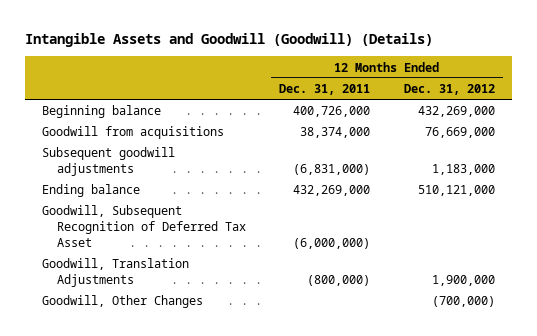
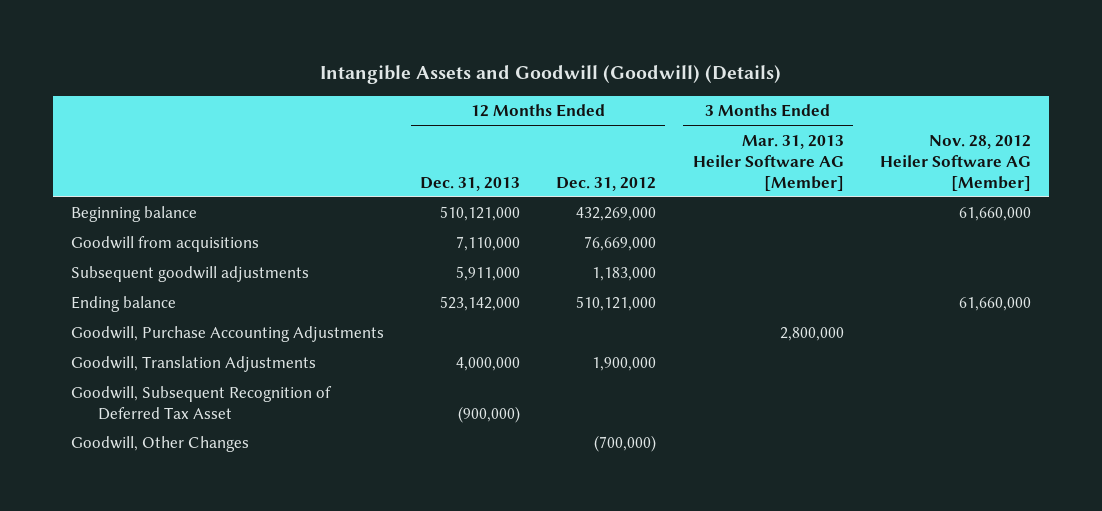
- | 12 Months Ended Dec. 31, 2011 | 12 Months Ended Dec. 31, 2012
+ | 12 Months Ended Dec. 31, 2013 | 12 Months Ended Dec. 31, 2012 | 3 Months Ended Mar. 31, 2013 Heiler Software AG [Member] | Nov. 28, 2012 Heiler Software AG [Member]
+ Goodwill, Purchase Accounting Adjustments | | | 2,800,000 |
moved down: Goodwill, Subsequent Recognition of Deferred Tax Asset | (900,000) | | |

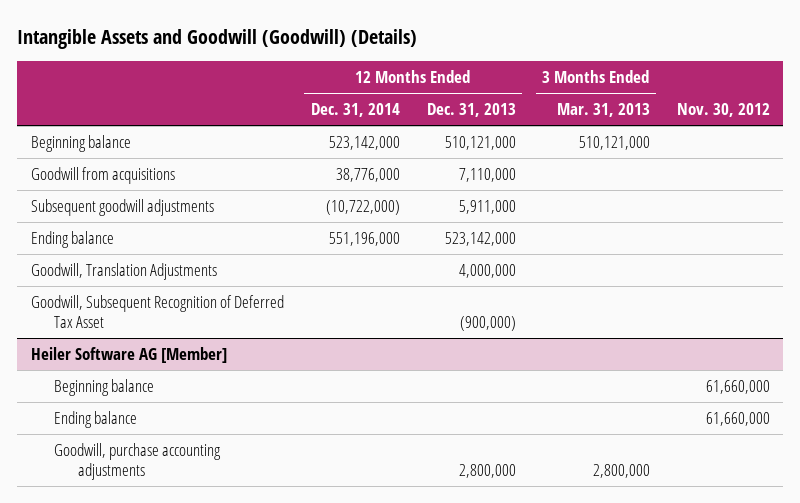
- | 12 Months Ended Dec. 31, 2013 | 12 Months Ended Dec. 31, 2012 | 3 Months Ended Mar. 31, 2013 Heiler Software AG [Member] | Nov. 28, 2012 Heiler Software AG [Member]
+ | 12 Months Ended Dec. 31, 2014 | 12 Months Ended Dec. 31, 2013 | 3 Months Ended Mar. 31, 2013 | Nov. 30, 2012
- Goodwill, Purchase Accounting Adjustments | | | 2,800,000 |
- Goodwill, Other Changes | | (700,000) | |
+ Heiler Software AG [Member]
+ Beginning balance | | | | 61,660,000
+ Ending balance | | | | 61,660,000
+ Goodwill, purchase accounting adjustments | | 2,800,000 | 2,800,000 |

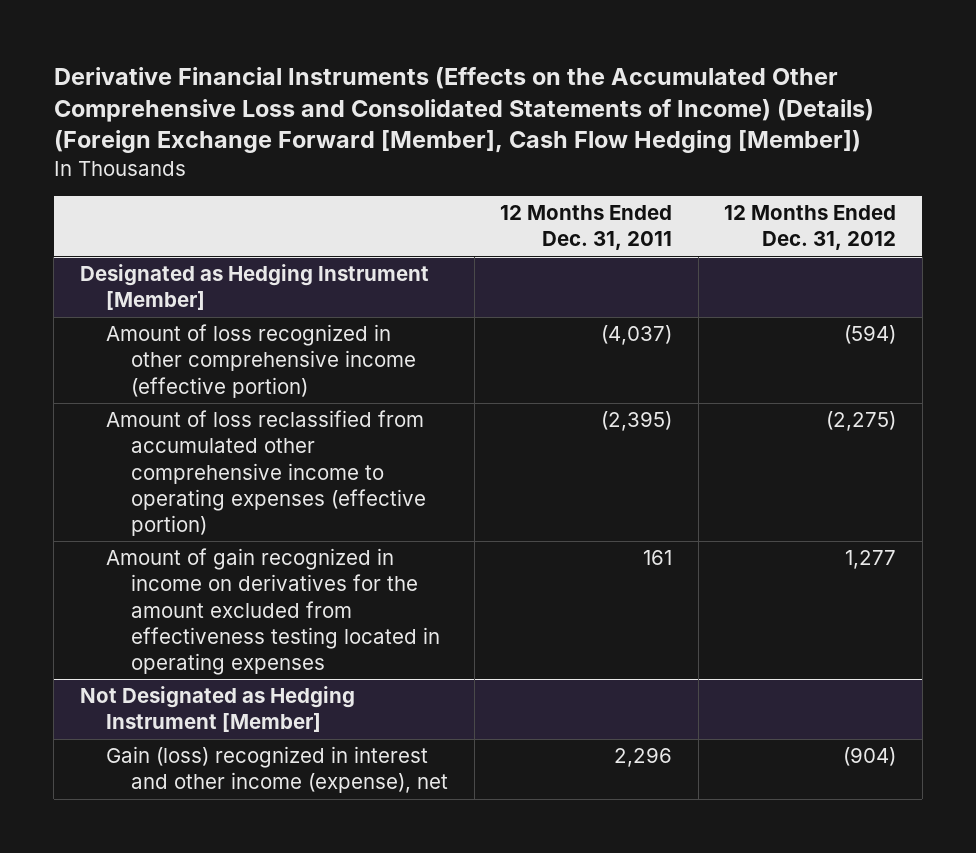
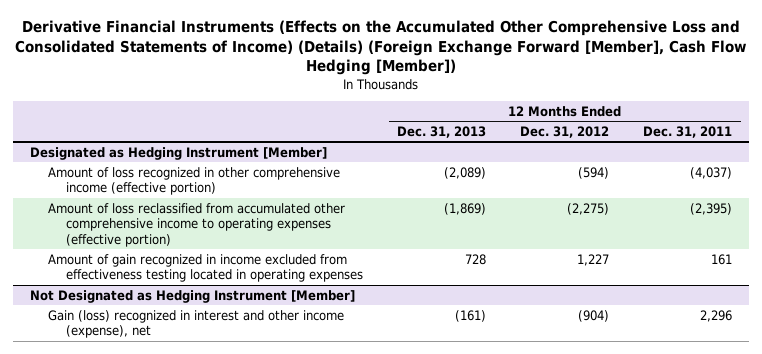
- | 12 Months Ended Dec. 31, 2011 | 12 Months Ended Dec. 31, 2012
+ | 12 Months Ended Dec. 31, 2013 | 12 Months Ended Dec. 31, 2012 | 12 Months Ended Dec. 31, 2011
@ Designated as Hedging Instrument [Member]
- Amount of gain recognized in income on derivatives for the amount excluded from effectiveness testing located in operating expenses | 161 | 1,277
+ Amount of gain recognized in income excluded from effectiveness testing located in operating expenses | 728 | 1,227 | 161

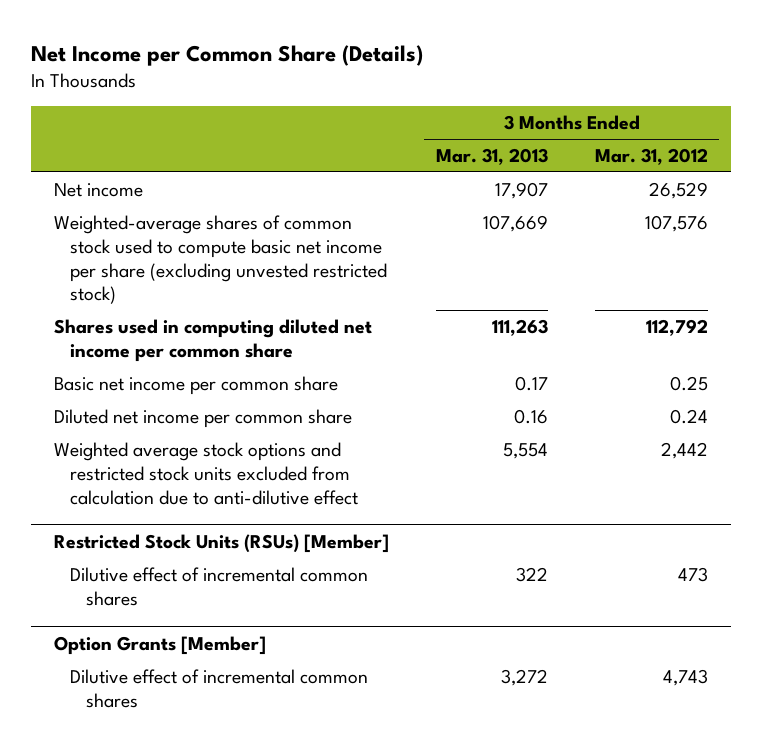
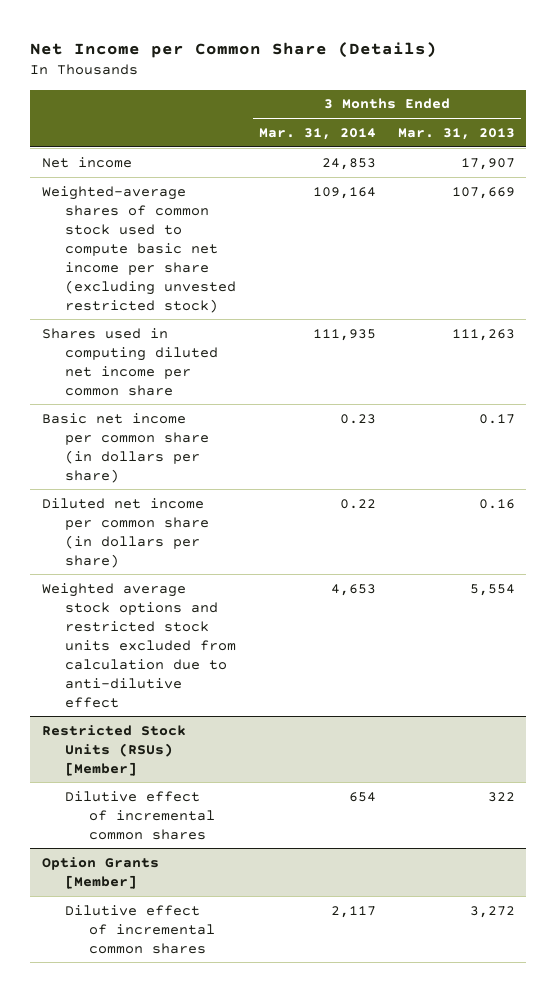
- | 3 Months Ended Mar. 31, 2013 | 3 Months Ended Mar. 31, 2012
+ | 3 Months Ended Mar. 31, 2014 | 3 Months Ended Mar. 31, 2013
- Basic net income per common share | 0.17 | 0.25
- Diluted net income per common share | 0.16 | 0.24
+ Basic net income per common share (in dollars per share) | 0.23 | 0.17
+ Diluted net income per common share (in dollars per share) | 0.22 | 0.16

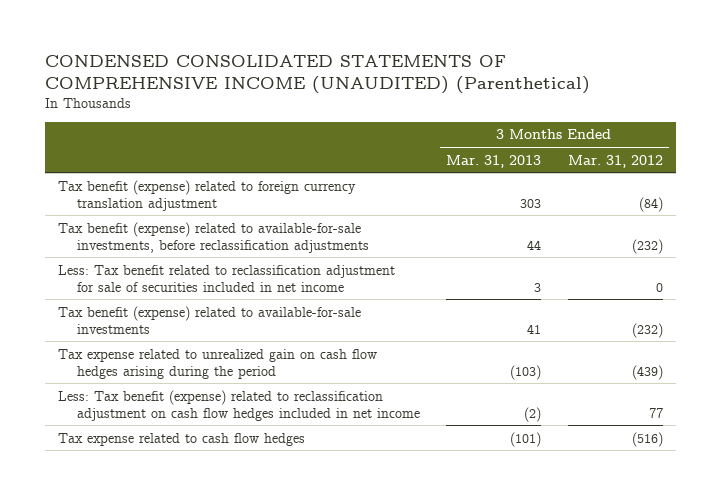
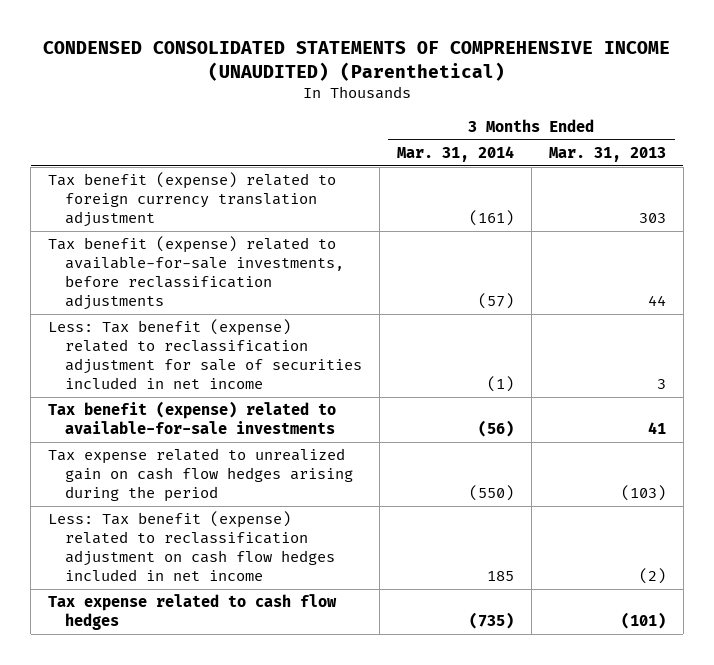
- | 3 Months Ended Mar. 31, 2013 | 3 Months Ended Mar. 31, 2012
+ | 3 Months Ended Mar. 31, 2014 | 3 Months Ended Mar. 31, 2013
- Less: Tax benefit related to reclassification adjustment for sale of securities included in net income | 3 | 0
+ Less: Tax benefit (expense) related to reclassification adjustment for sale of securities included in net income | (1) | 3

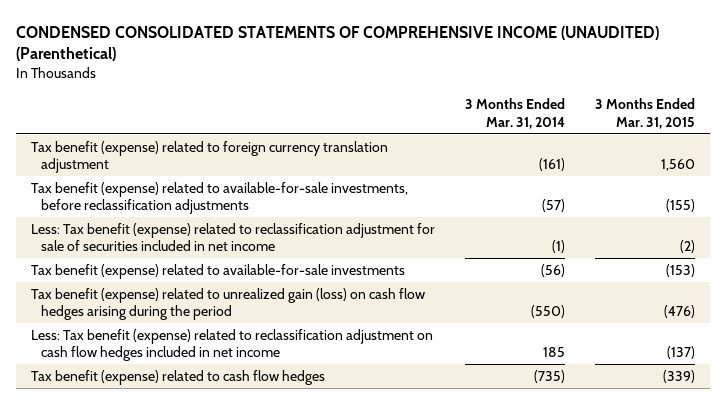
- | 3 Months Ended Mar. 31, 2014 | 3 Months Ended Mar. 31, 2013
+ | 3 Months Ended Mar. 31, 2014 | 3 Months Ended Mar. 31, 2015
- Tax expense related to unrealized gain on cash flow hedges arising during the period | (550) | (103)
+ Tax benefit (expense) related to unrealized gain (loss) on cash flow hedges arising during the period | (550) | (476)
- Tax expense related to cash flow hedges | (735) | (101)
+ Tax benefit (expense) related to cash flow hedges | (735) | (339)

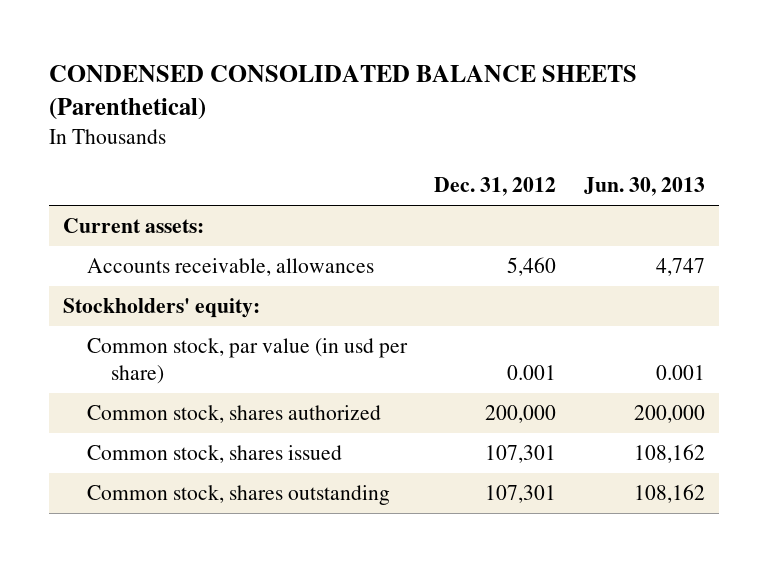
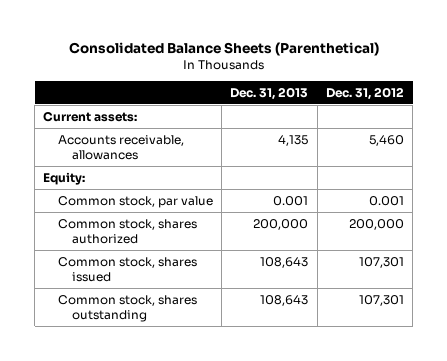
- CONDENSED CONSOLIDATED BALANCE SHEETS (Parenthetical)
+ Consolidated Balance Sheets (Parenthetical)
- | Dec. 31, 2012 | Jun. 30, 2013
+ | Dec. 31, 2013 | Dec. 31, 2012
- Stockholders' equity:
- Common stock, par value (in usd per share) | 0.001 | 0.001
+ Equity:
+ Common stock, par value | 0.001 | 0.001

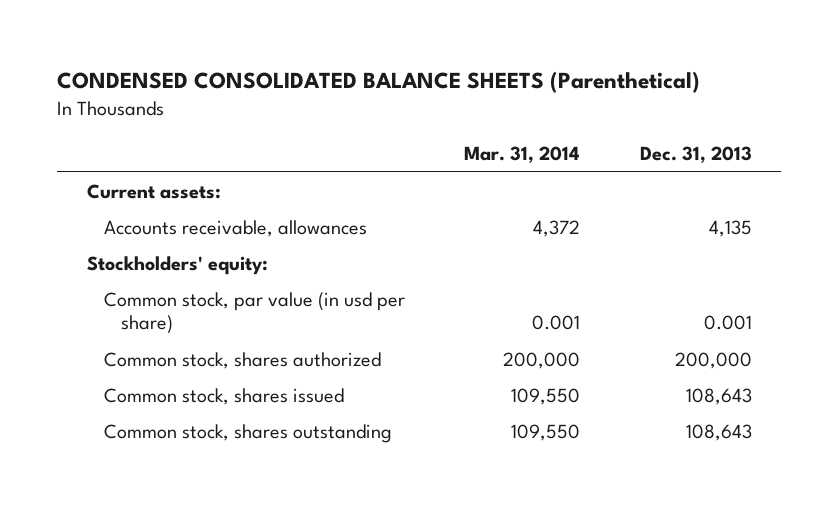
- Consolidated Balance Sheets (Parenthetical)
+ CONDENSED CONSOLIDATED BALANCE SHEETS (Parenthetical)
- | Dec. 31, 2013 | Dec. 31, 2012
+ | Mar. 31, 2014 | Dec. 31, 2013
- Equity:
- Common stock, par value | 0.001 | 0.001
+ Stockholders' equity:
+ Common stock, par value (in usd per share) | 0.001 | 0.001

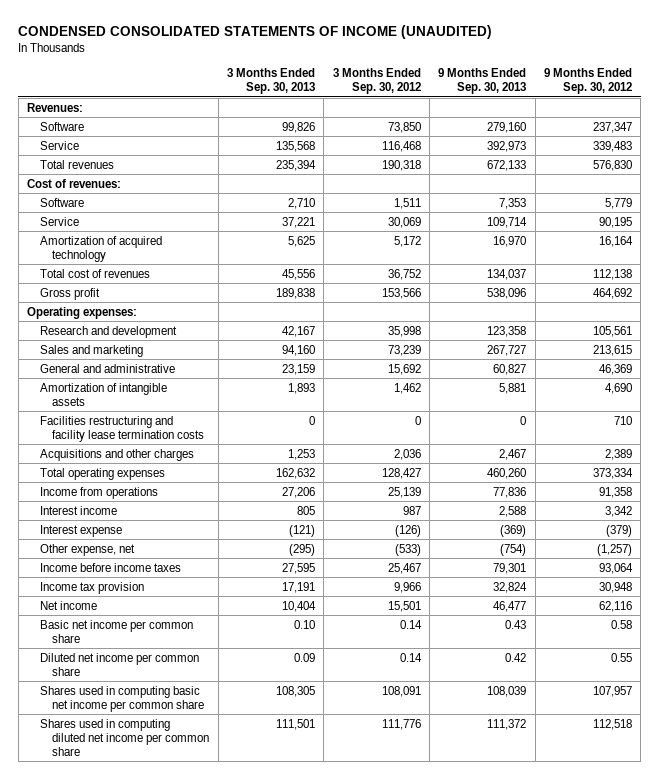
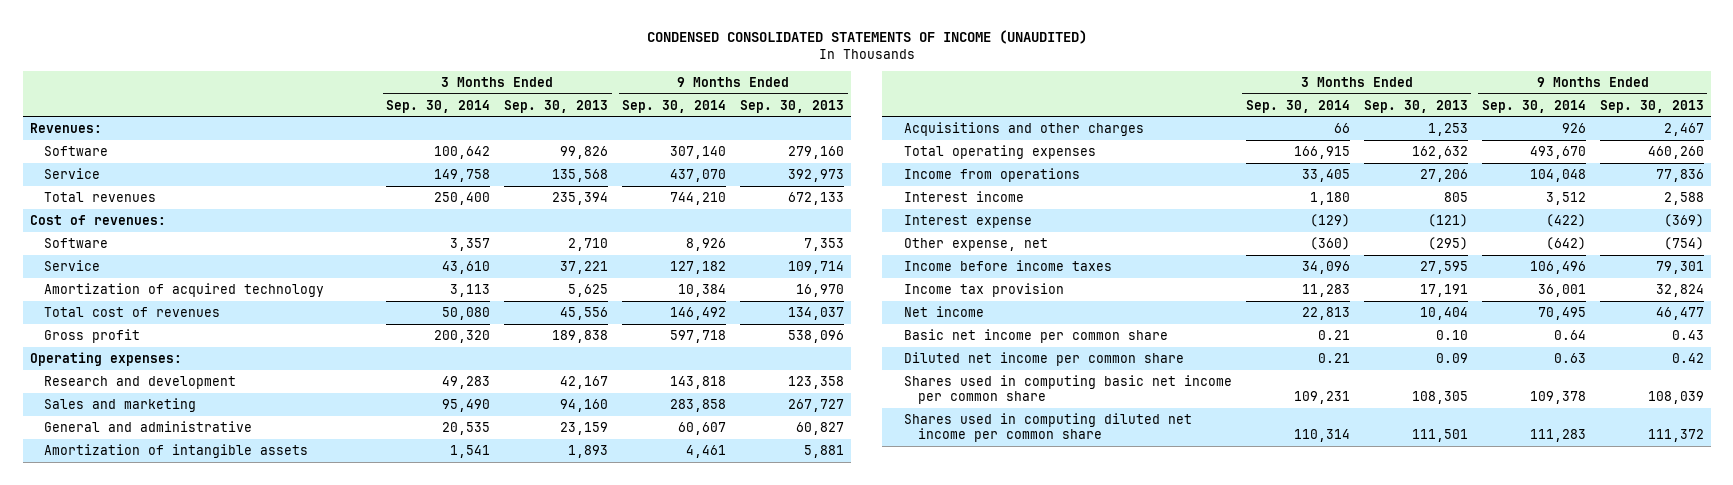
- | 3 Months Ended Sep. 30, 2013 | 3 Months Ended Sep. 30, 2012 | 9 Months Ended Sep. 30, 2013 | 9 Months Ended Sep. 30, 2012
+ | 3 Months Ended Sep. 30, 2014 | 3 Months Ended Sep. 30, 2013 | 9 Months Ended Sep. 30, 2014 | 9 Months Ended Sep. 30, 2013
- Facilities restructuring and facility lease termination costs | 0 | 0 | 0 | 710

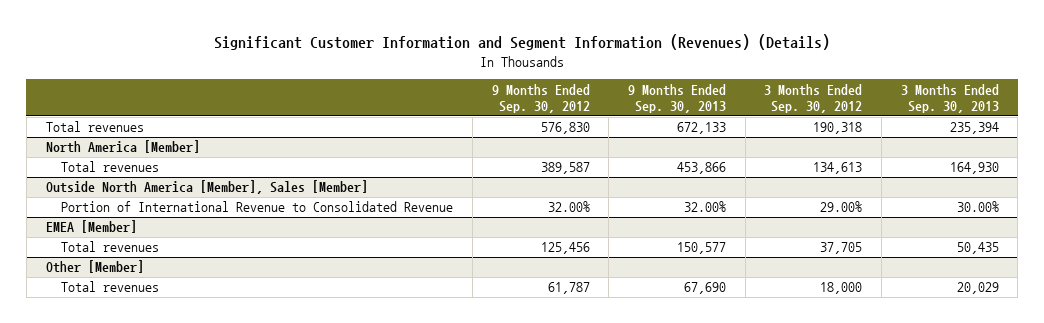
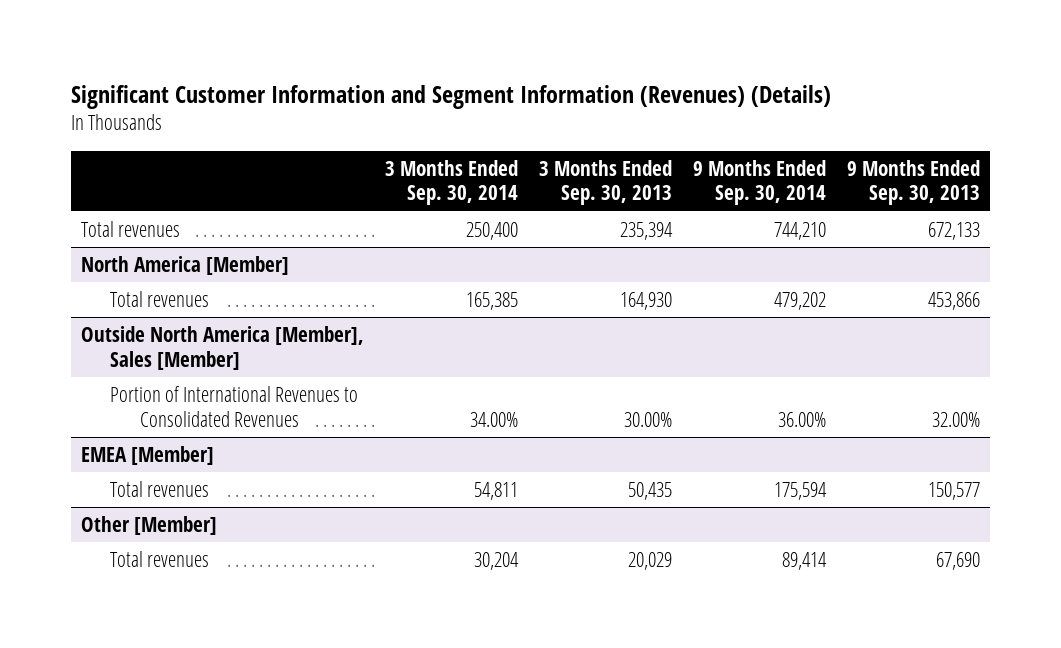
- | 9 Months Ended Sep. 30, 2012 | 9 Months Ended Sep. 30, 2013 | 3 Months Ended Sep. 30, 2012 | 3 Months Ended Sep. 30, 2013
+ | 3 Months Ended Sep. 30, 2014 | 3 Months Ended Sep. 30, 2013 | 9 Months Ended Sep. 30, 2014 | 9 Months Ended Sep. 30, 2013
@ Outside North America [Member], Sales [Member]
- Portion of International Revenue to Consolidated Revenue | 32.00% | 32.00% | 29.00% | 30.00%
+ Portion of International Revenues to Consolidated Revenues | 34.00% | 30.00% | 36.00% | 32.00%

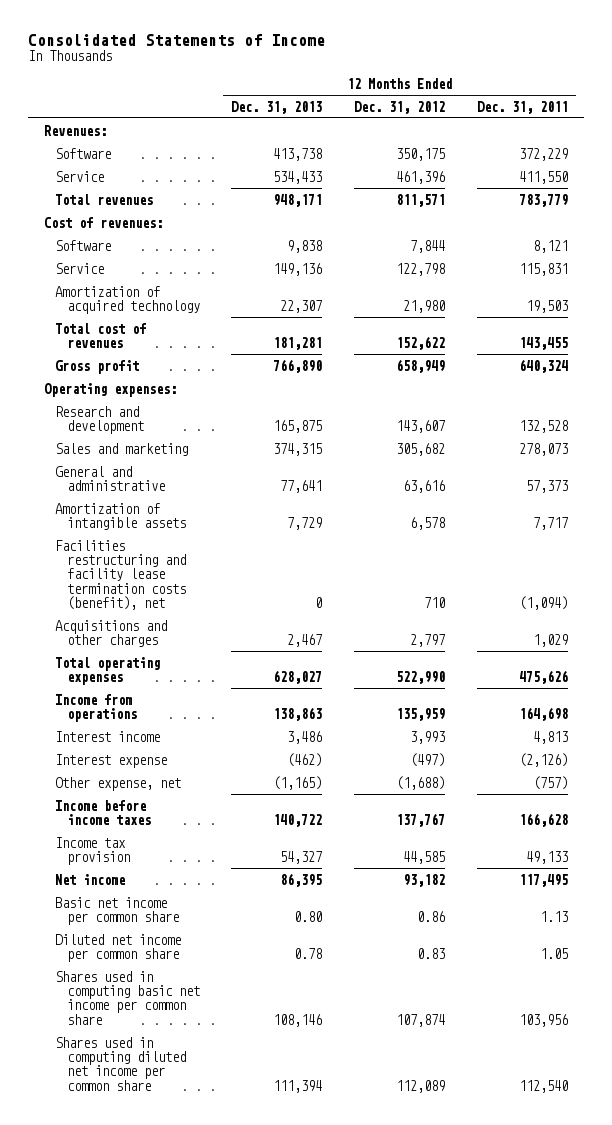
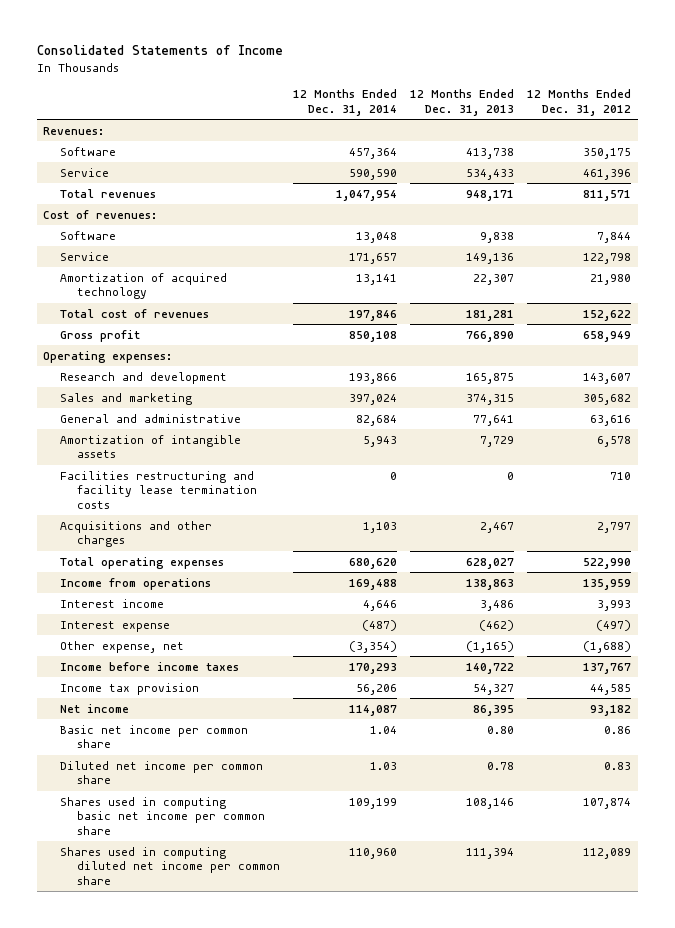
- | 12 Months Ended Dec. 31, 2013 | 12 Months Ended Dec. 31, 2012 | 12 Months Ended Dec. 31, 2011
+ | 12 Months Ended Dec. 31, 2014 | 12 Months Ended Dec. 31, 2013 | 12 Months Ended Dec. 31, 2012
- Facilities restructuring and facility lease termination costs (benefit), net | 0 | 710 | (1,094)
+ Facilities restructuring and facility lease termination costs | 0 | 0 | 710

